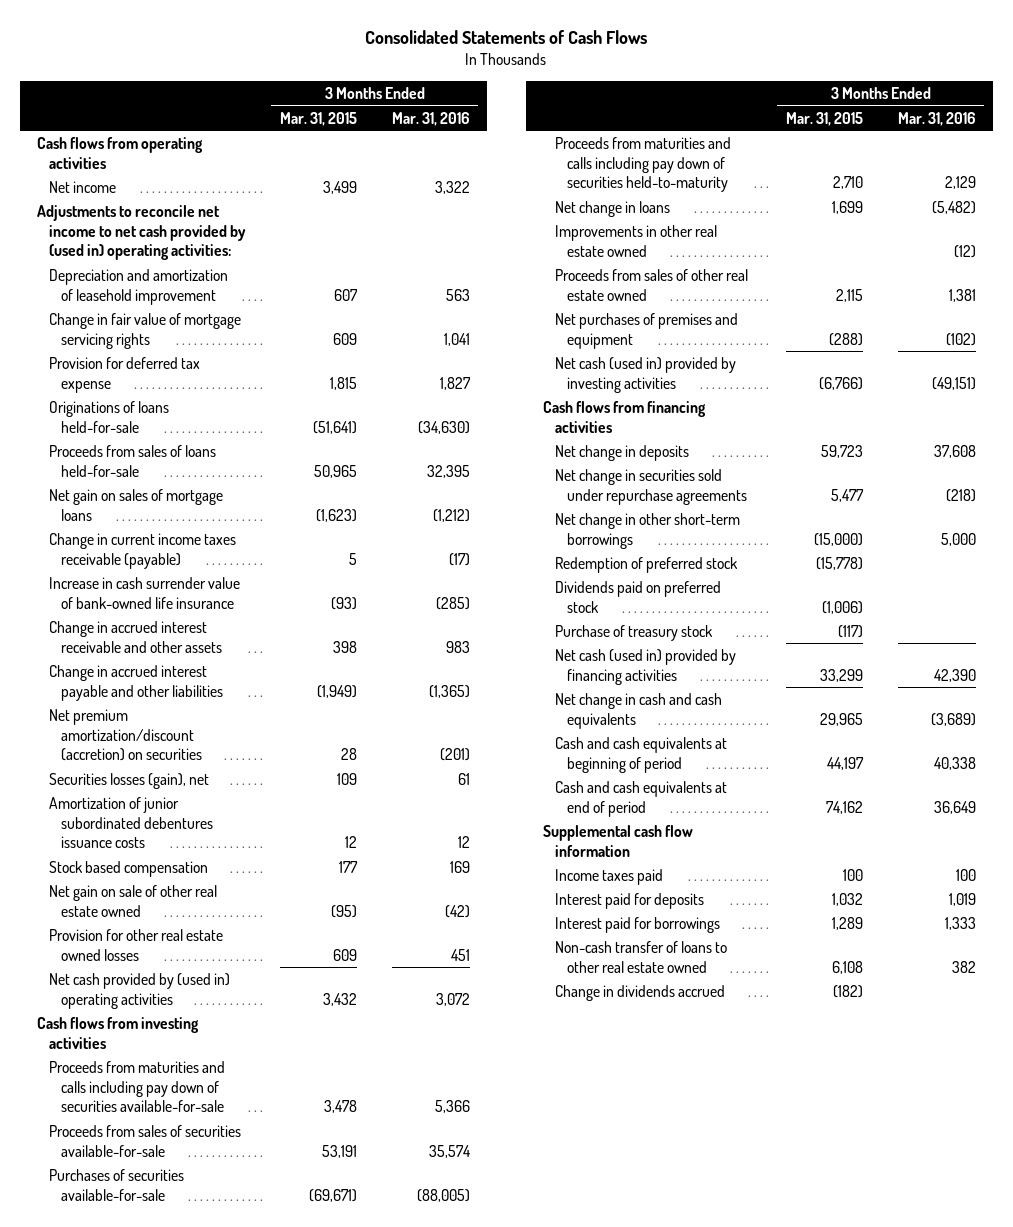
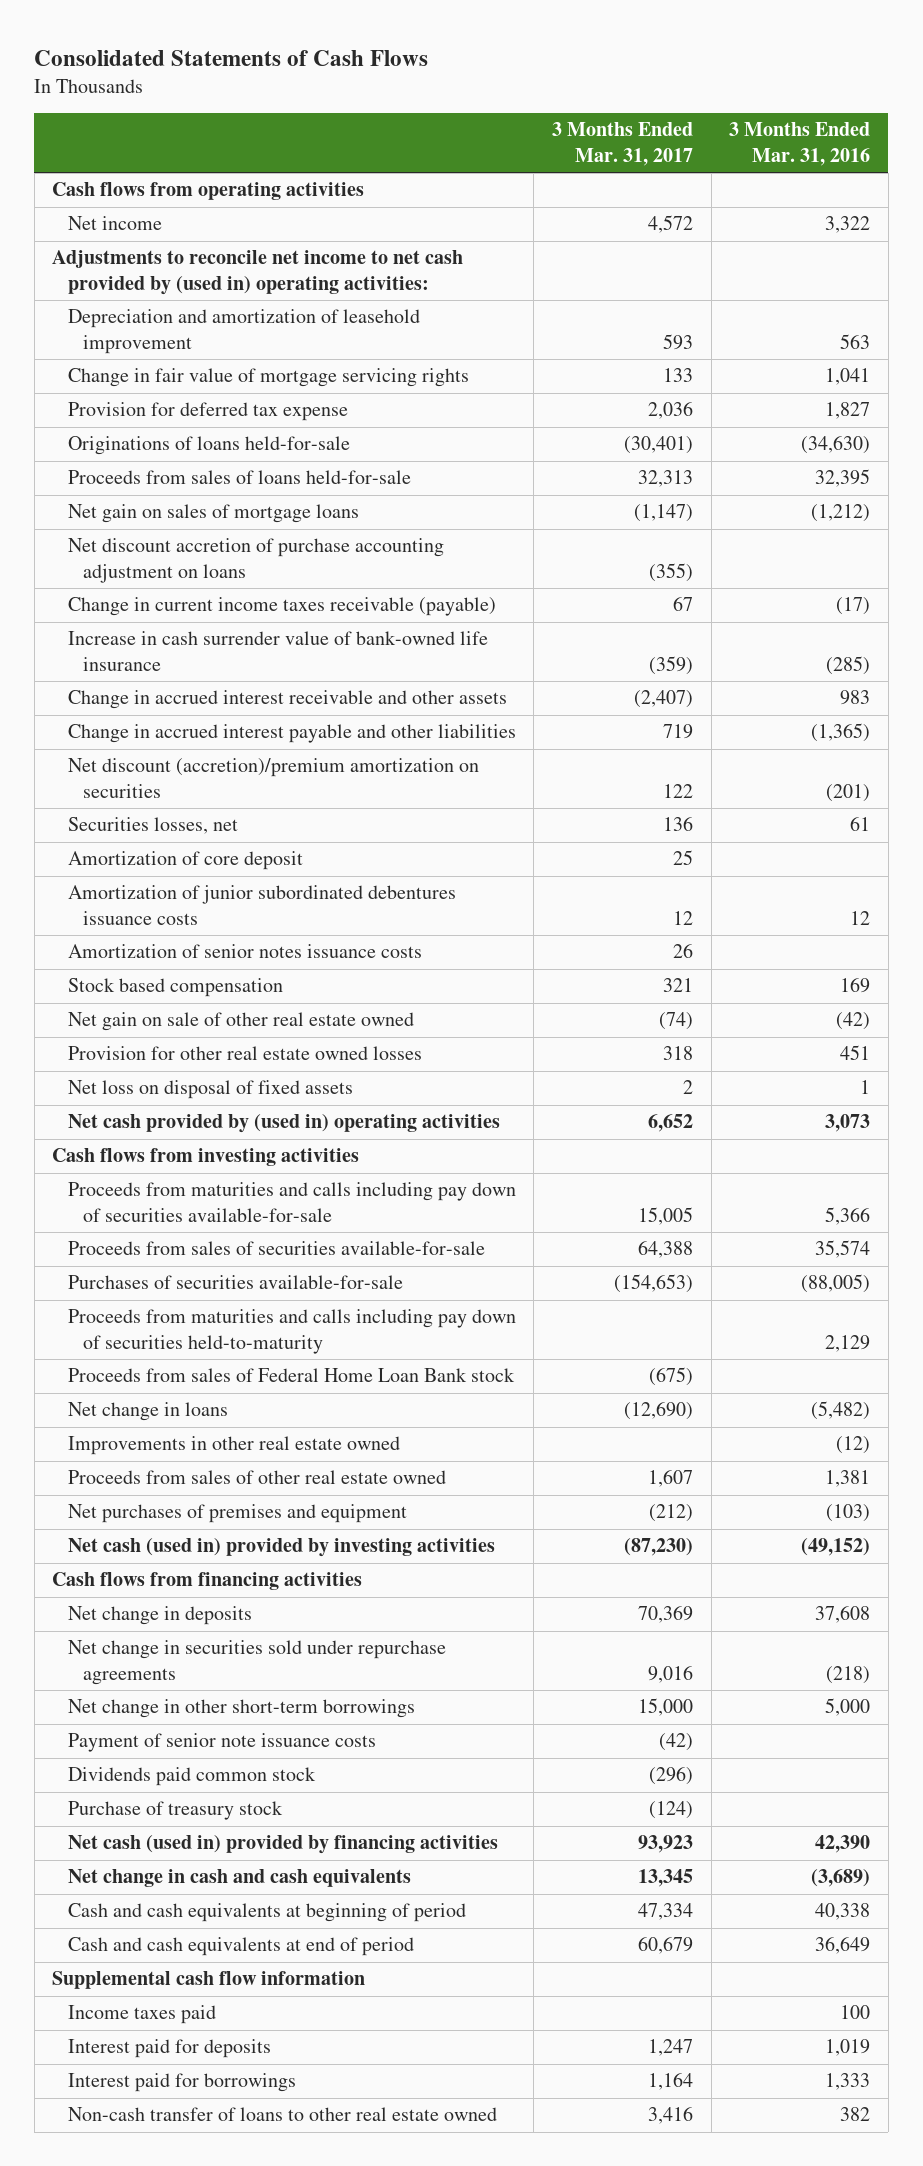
- | 3 Months Ended Mar. 31, 2015 | 3 Months Ended Mar. 31, 2016
+ | 3 Months Ended Mar. 31, 2017 | 3 Months Ended Mar. 31, 2016
+ Net discount accretion of purchase accounting adjustment on loans | (355) |
- Net premium amortization/discount (accretion) on securities | 28 | (201)
- Securities losses (gain), net | 109 | 61
+ Net discount (accretion)/premium amortization on securities | 122 | (201)
+ Securities losses, net | 136 | 61
+ Amortization of core deposit | 25 |
+ Amortization of senior notes issuance costs | 26 |
- Net cash provided by (used in) operating activities | 3,432 | 3,072
+ Net loss on disposal of fixed assets | 2 | 1
+ Net cash provided by (used in) operating activities | 6,652 | 3,073
+ Proceeds from sales of Federal Home Loan Bank stock | (675) |
- Net purchases of premises and equipment | (288) | (102)
- Net cash (used in) provided by investing activities | (6,766) | (49,151)
+ Net purchases of premises and equipment | (212) | (103)
+ Net cash (used in) provided by investing activities | (87,230) | (49,152)
- Redemption of preferred stock | (15,778) |
- Dividends paid on preferred stock | (1,006) |
+ Payment of senior note issuance costs | (42) |
+ Dividends paid common stock | (296) |
- Change in dividends accrued | (182) |

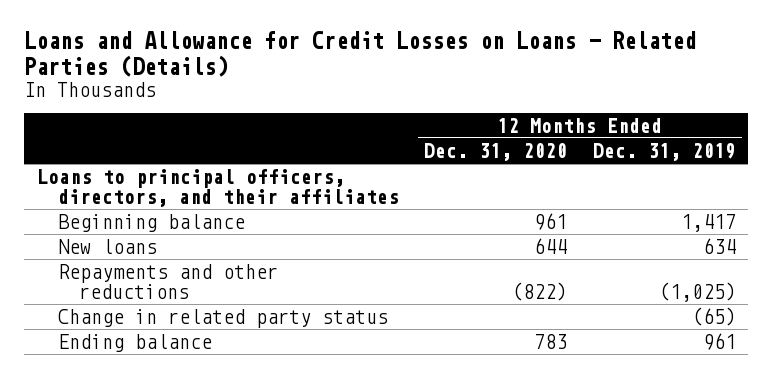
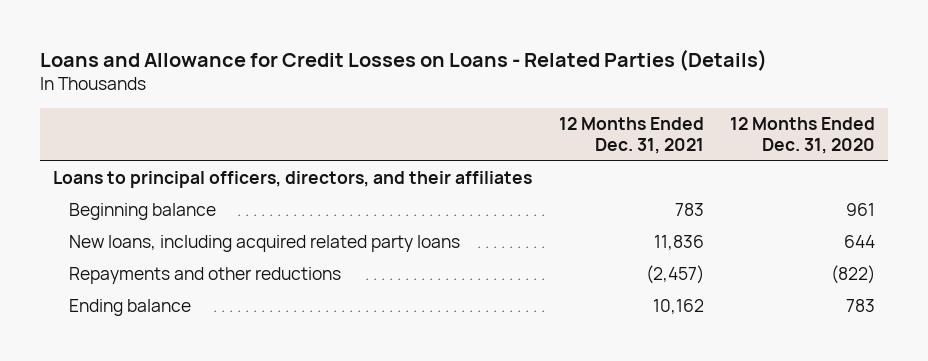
- | 12 Months Ended Dec. 31, 2020 | 12 Months Ended Dec. 31, 2019
+ | 12 Months Ended Dec. 31, 2021 | 12 Months Ended Dec. 31, 2020
- New loans | 644 | 634
+ New loans, including acquired related party loans | 11,836 | 644
- Change in related party status | | (65)

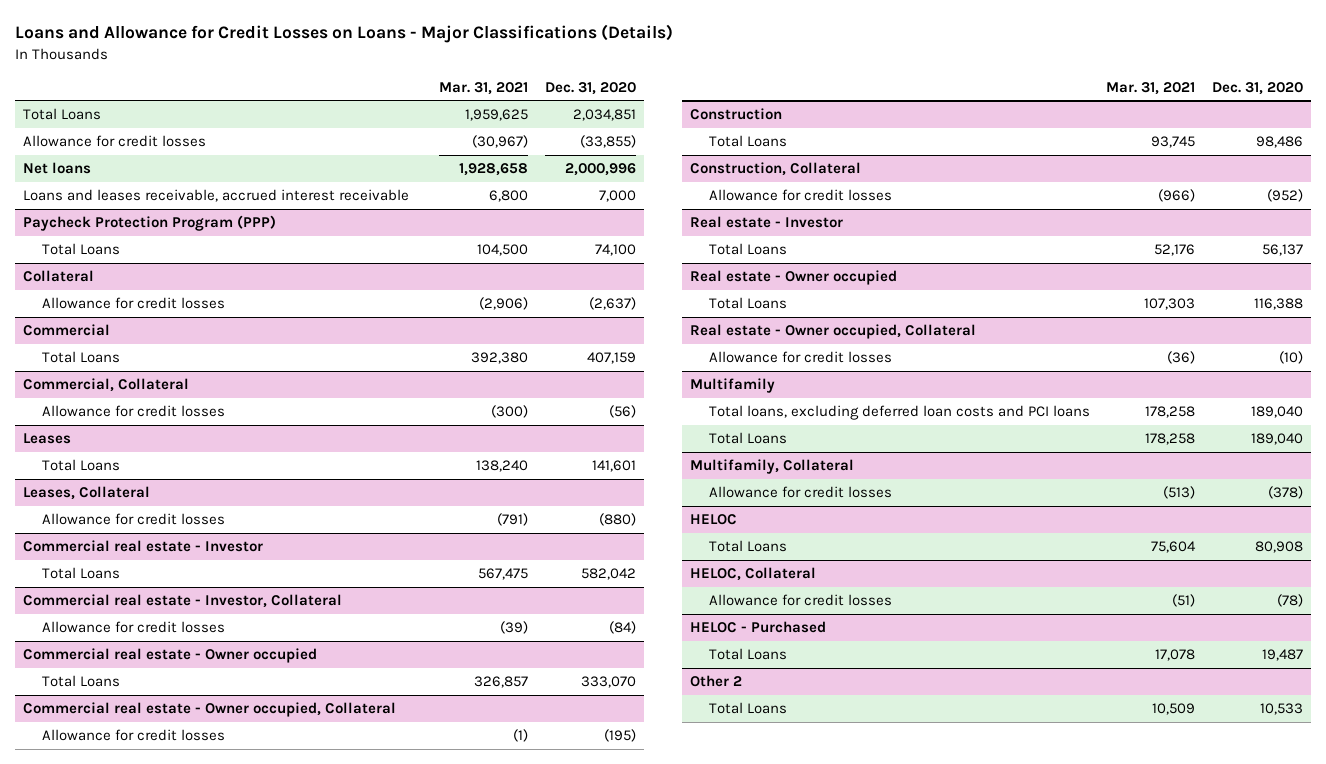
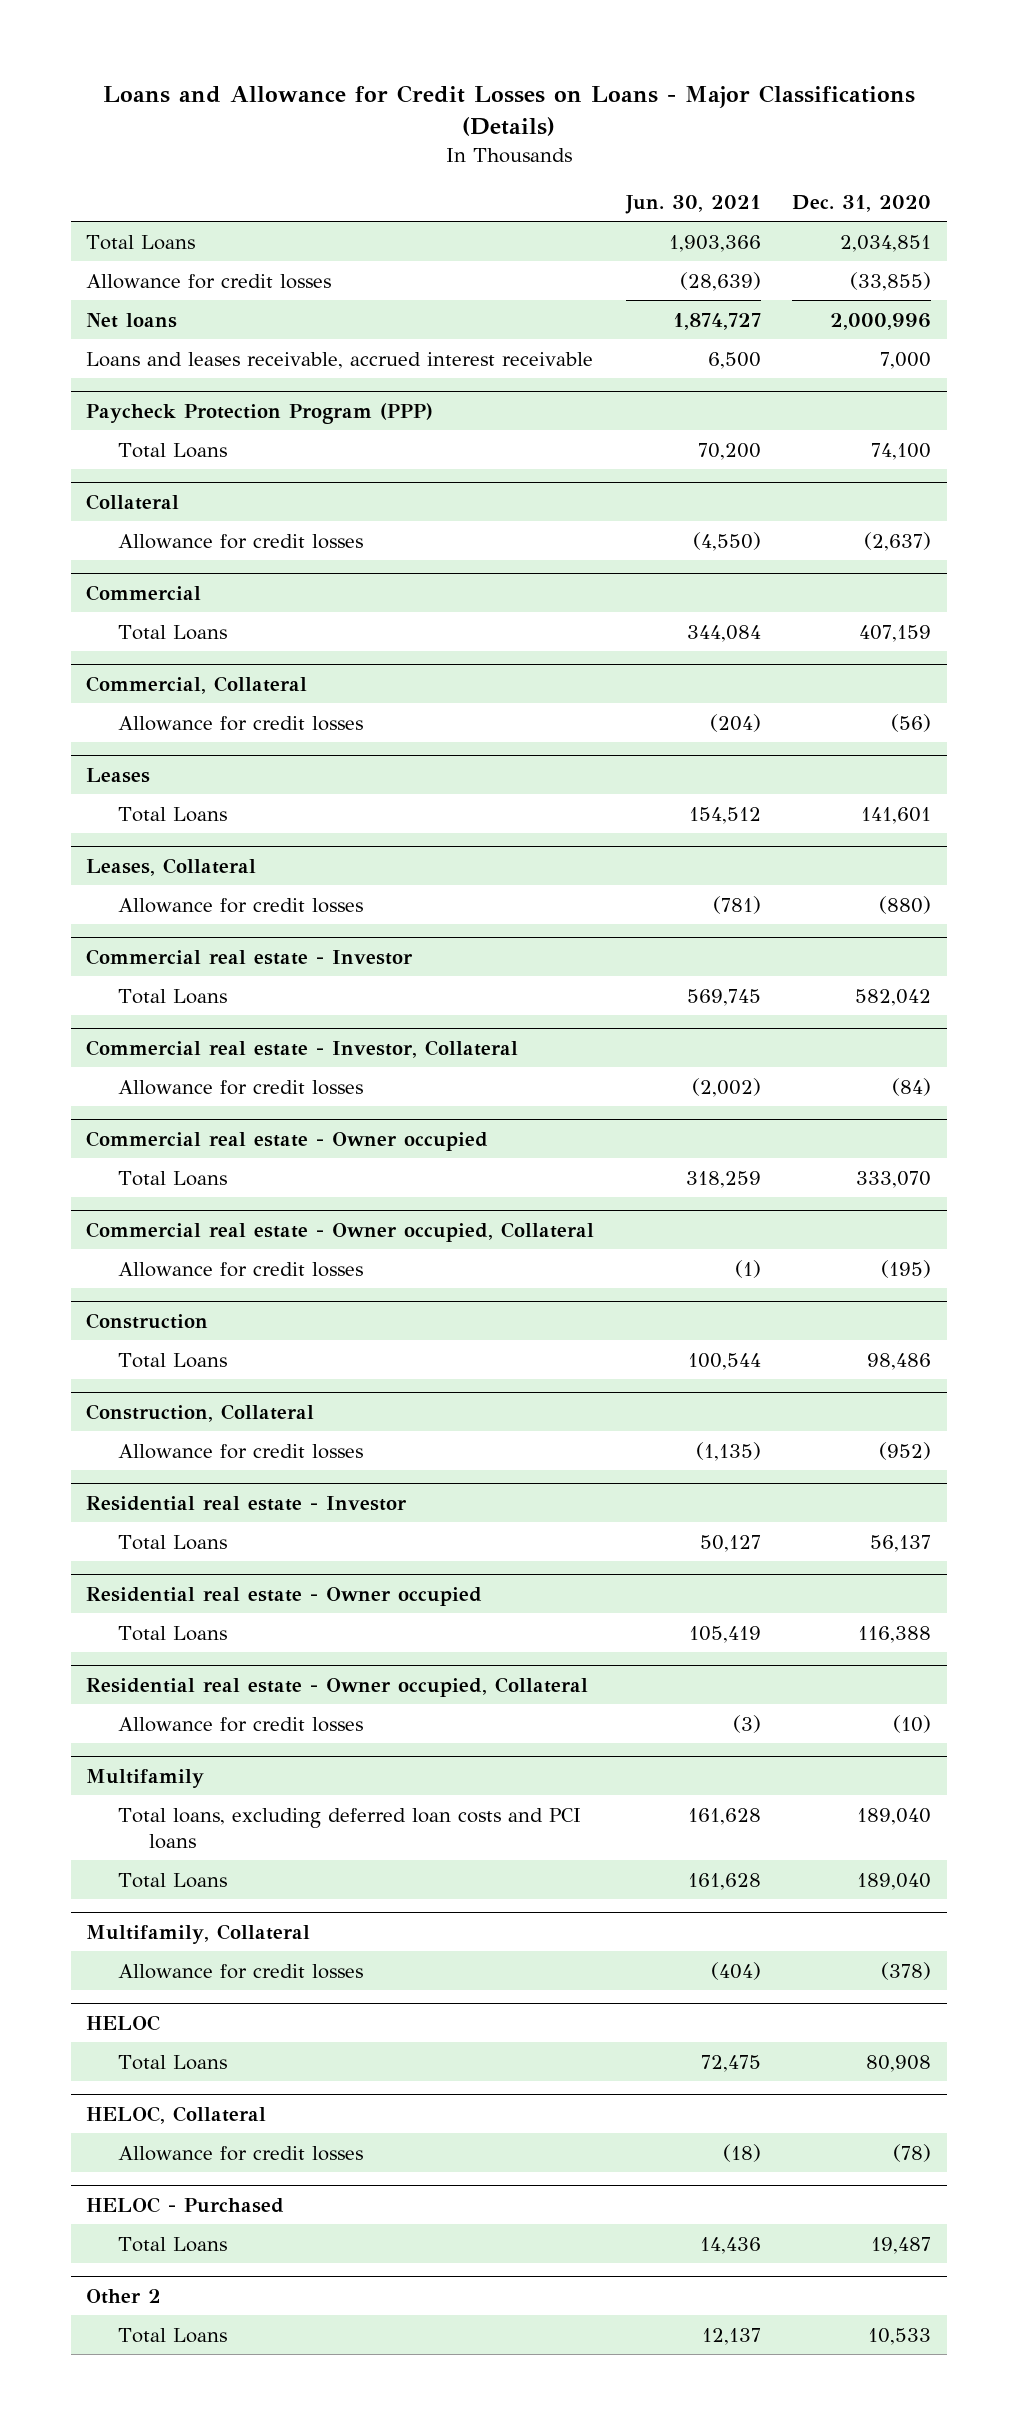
- | Mar. 31, 2021 | Dec. 31, 2020
+ | Jun. 30, 2021 | Dec. 31, 2020
- Real estate - Investor
+ Residential real estate - Investor
- Real estate - Owner occupied
+ Residential real estate - Owner occupied
- Real estate - Owner occupied, Collateral
+ Residential real estate - Owner occupied, Collateral

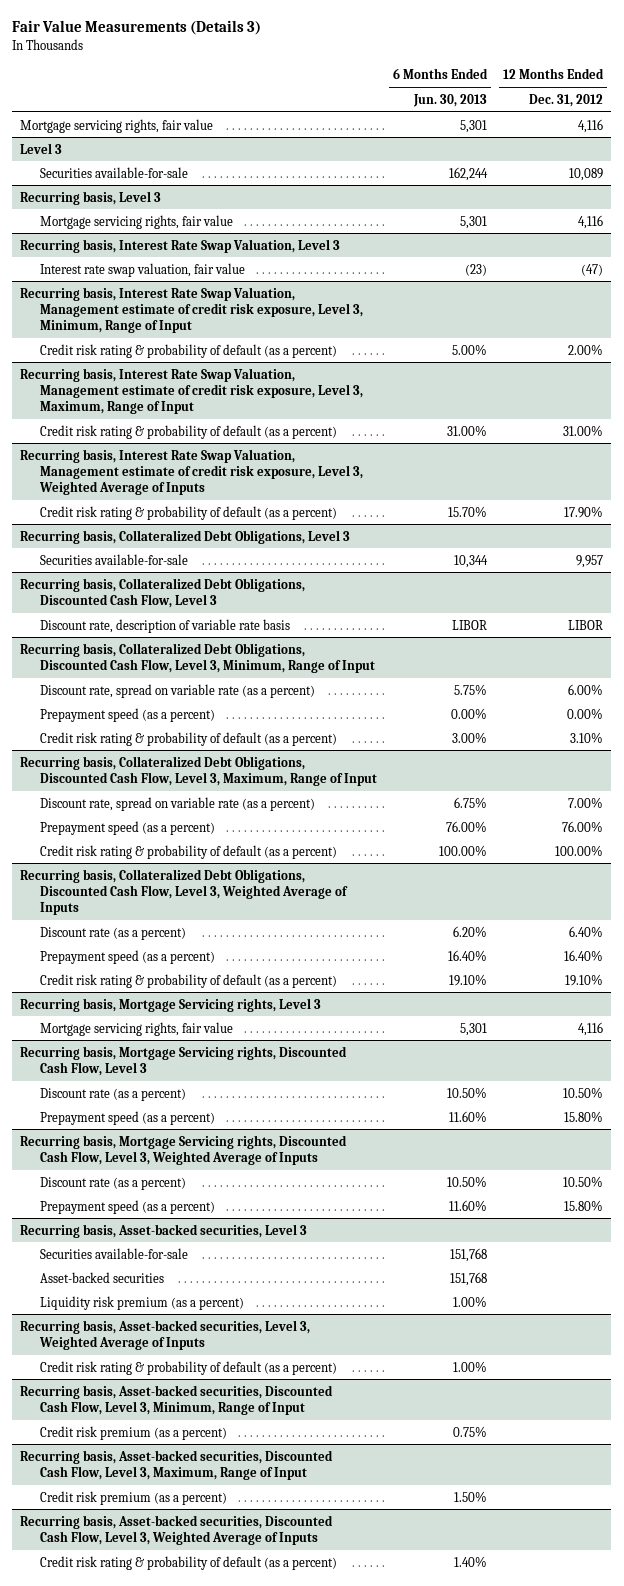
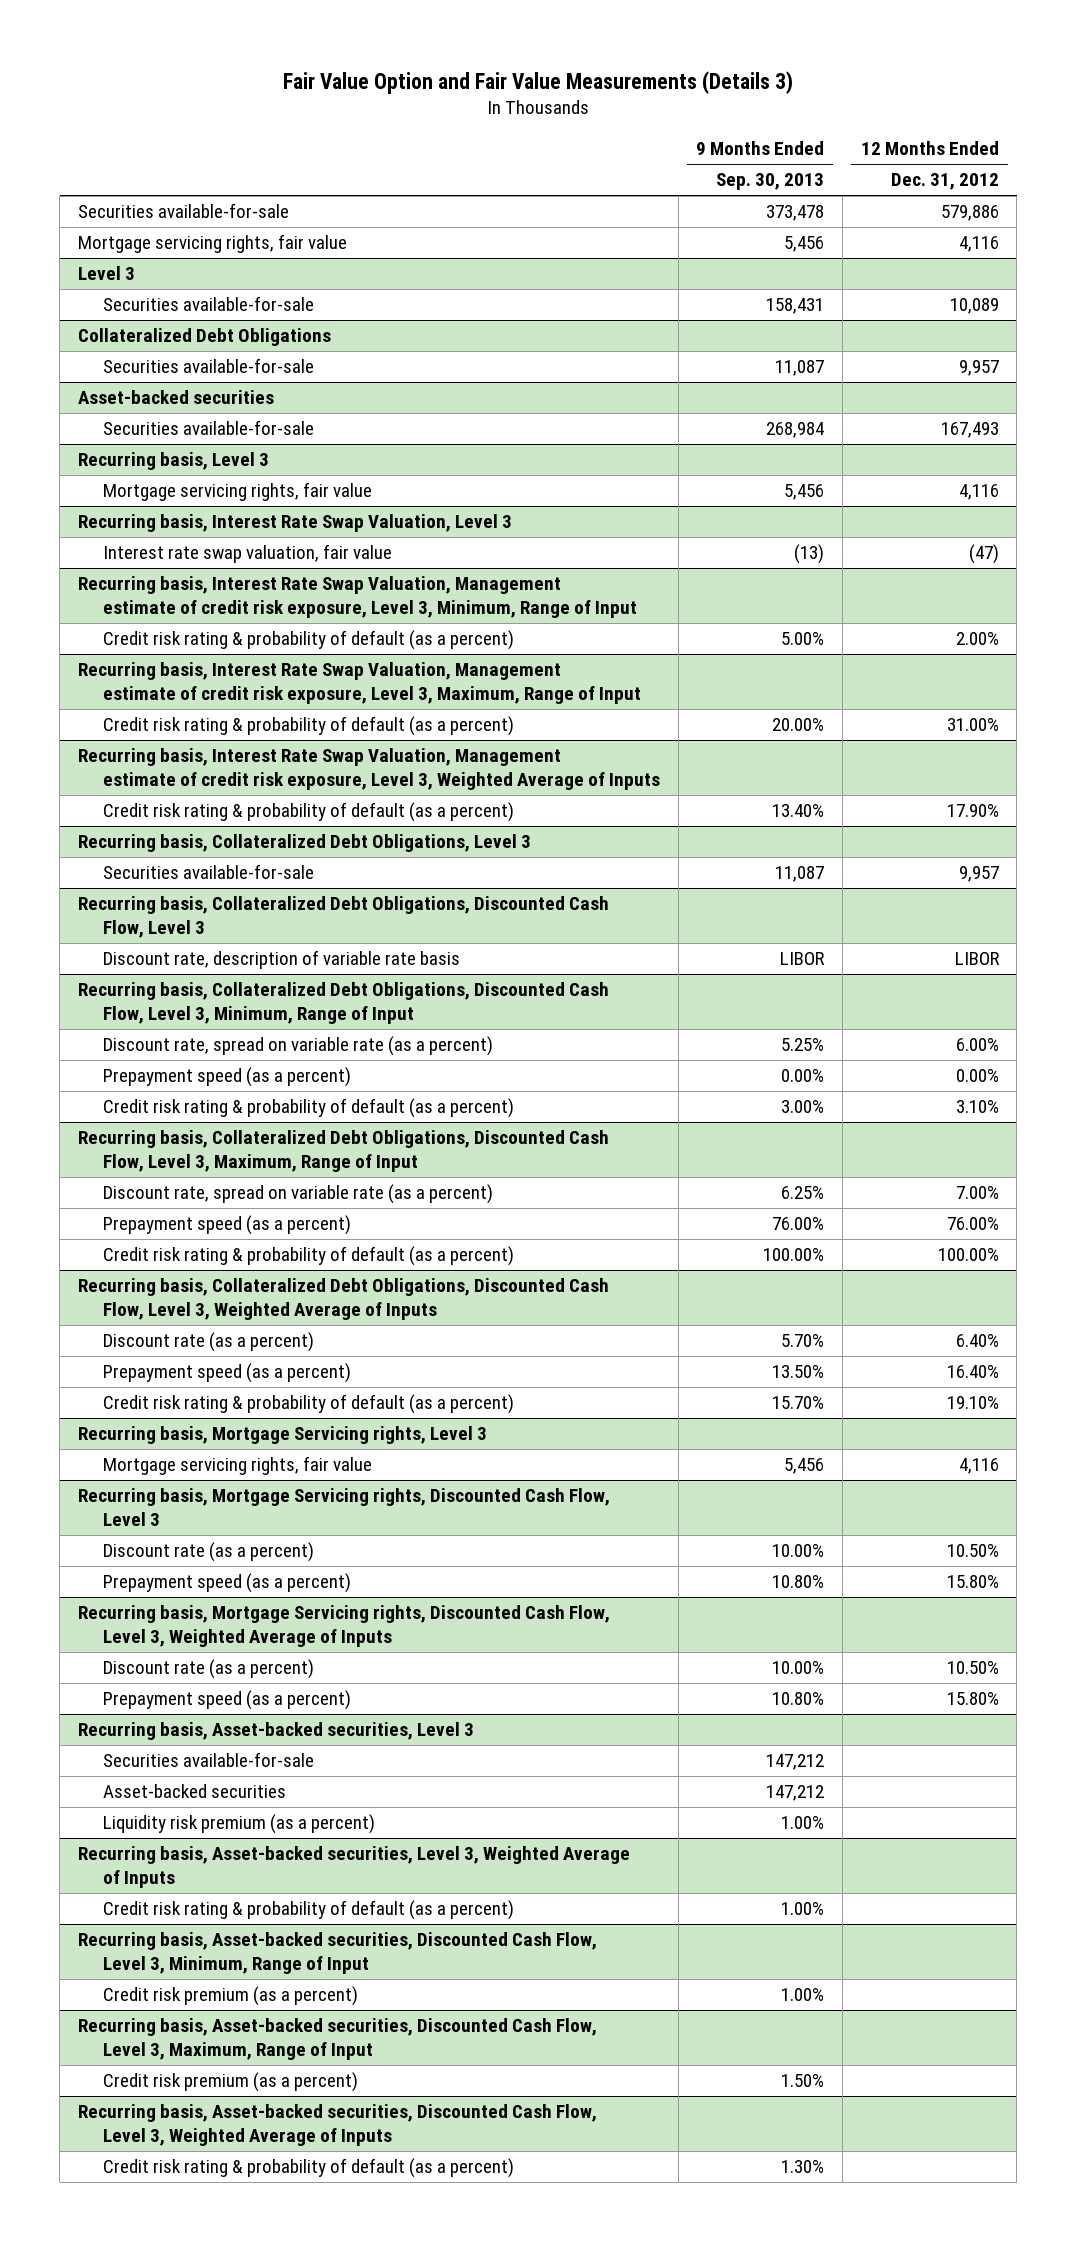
- Fair Value Measurements (Details 3)
+ Fair Value Option and Fair Value Measurements (Details 3)
- | 6 Months Ended Jun. 30, 2013 | 12 Months Ended Dec. 31, 2012
+ | 9 Months Ended Sep. 30, 2013 | 12 Months Ended Dec. 31, 2012
+ Securities available-for-sale | 373,478 | 579,886
+ Collateralized Debt Obligations
+ Securities available-for-sale | 11,087 | 9,957
+ Asset-backed securities
+ Securities available-for-sale | 268,984 | 167,493

